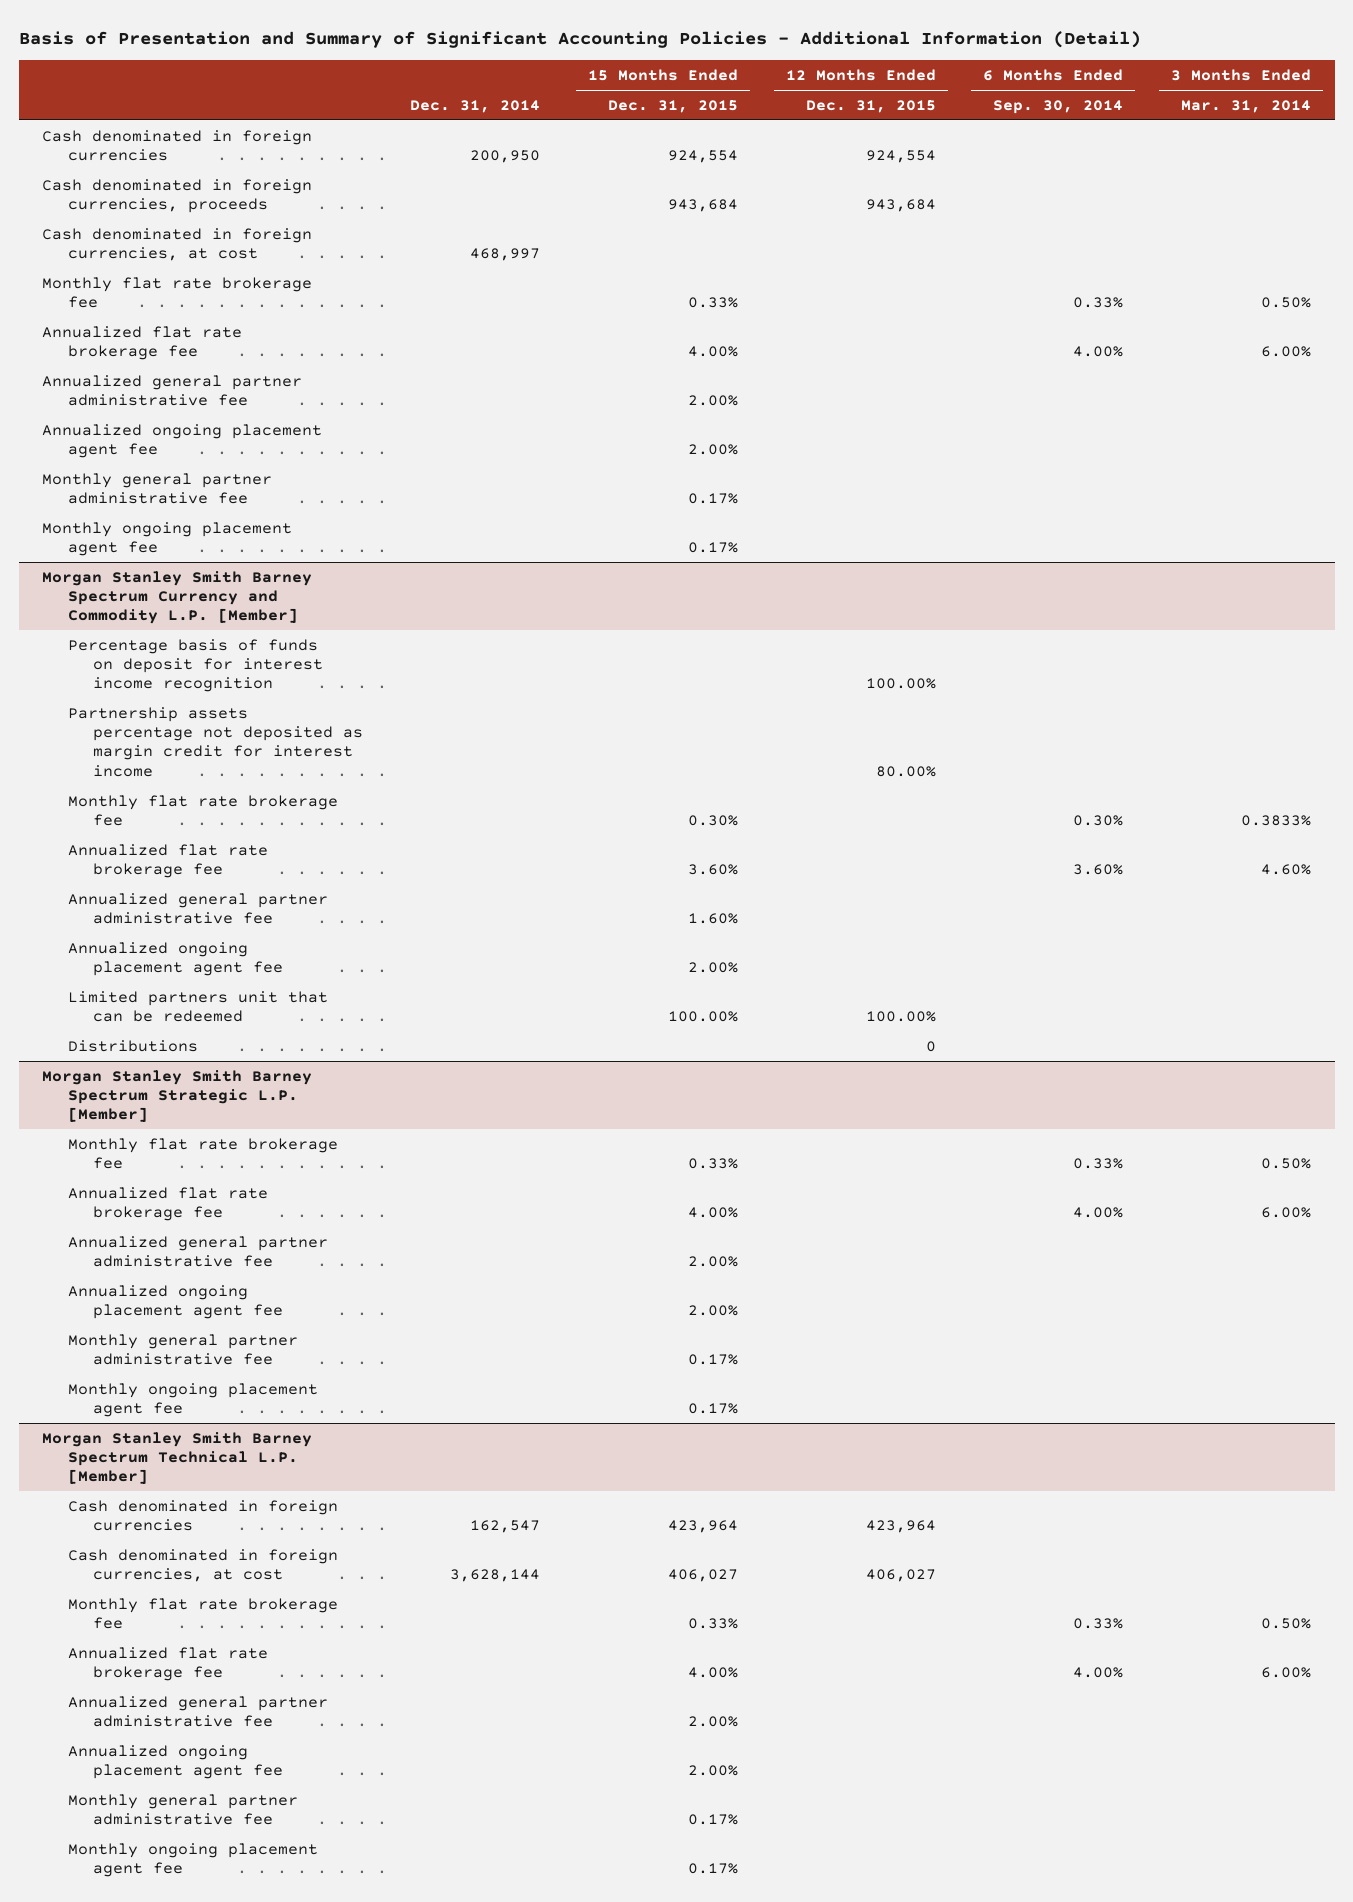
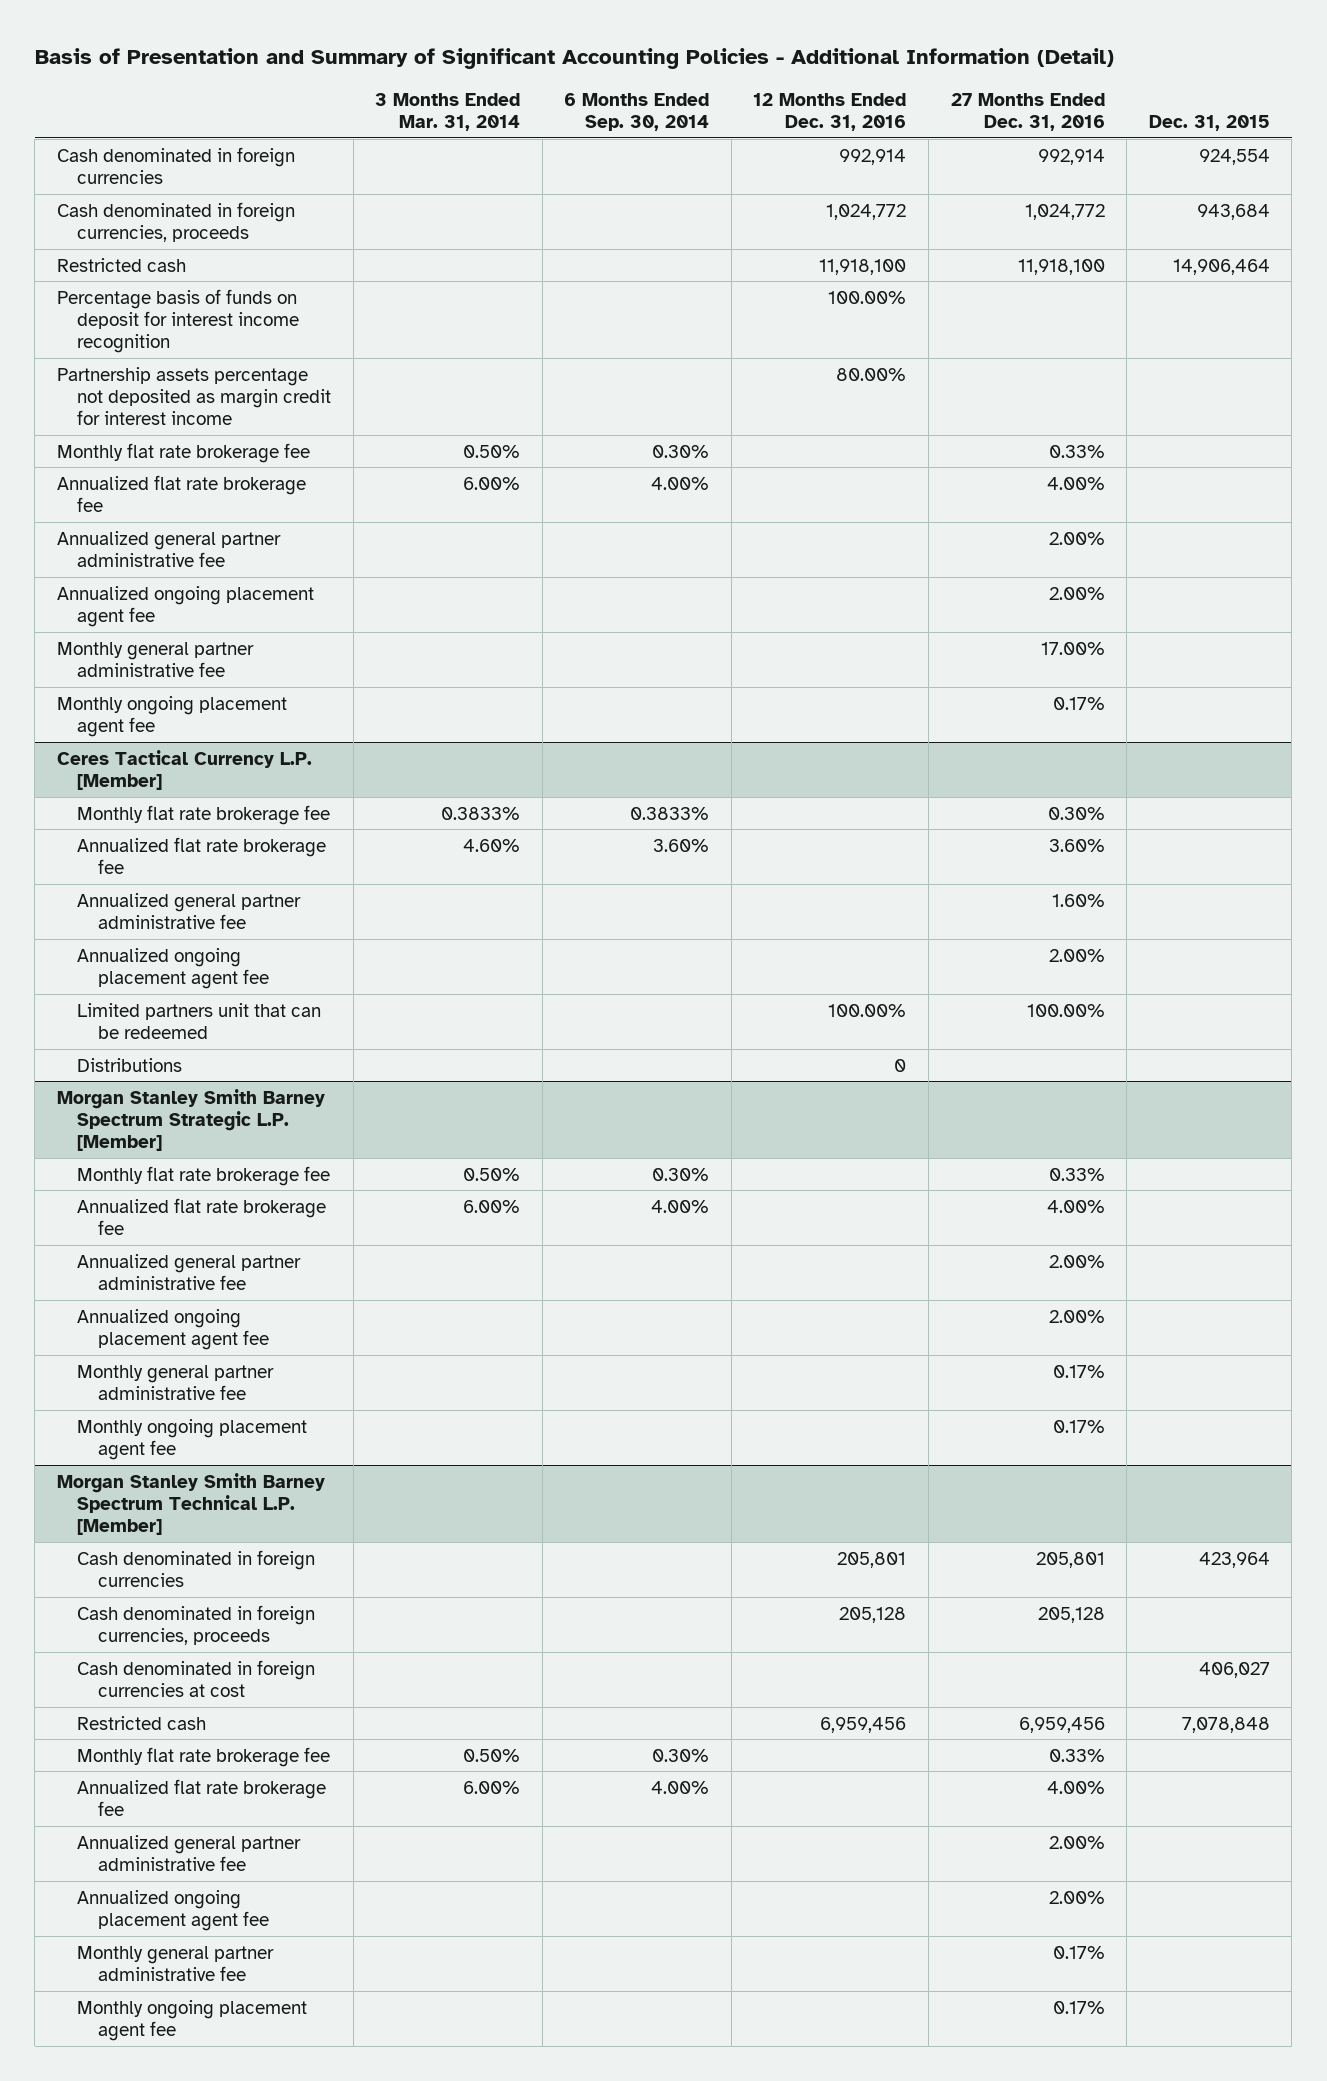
- | Dec. 31, 2014 | 15 Months Ended Dec. 31, 2015 | 12 Months Ended Dec. 31, 2015 | 6 Months Ended Sep. 30, 2014 | 3 Months Ended Mar. 31, 2014
+ | 3 Months Ended Mar. 31, 2014 | 6 Months Ended Sep. 30, 2014 | 12 Months Ended Dec. 31, 2016 | 27 Months Ended Dec. 31, 2016 | Dec. 31, 2015
- Cash denominated in foreign currencies, at cost | 468,997 | | | |
- Monthly flat rate brokerage fee | | 0.33% | | 0.33% | 0.50%
+ Restricted cash | | | 11,918,100 | 11,918,100 | 14,906,464
+ Percentage basis of funds on deposit for interest income recognition | | | 100.00% | |
+ Partnership assets percentage not deposited as margin credit for interest income | | | 80.00% | |
+ Monthly flat rate brokerage fee | 0.50% | 0.30% | | 0.33% |
- Morgan Stanley Smith Barney Spectrum Currency and Commodity L.P. [Member]
- Percentage basis of funds on deposit for interest income recognition | | | 100.00% | |
- Partnership assets percentage not deposited as margin credit for interest income | | | 80.00% | |
- Monthly flat rate brokerage fee | | 0.30% | | 0.30% | 0.3833%
+ Ceres Tactical Currency L.P. [Member]
+ Monthly flat rate brokerage fee | 0.3833% | 0.3833% | | 0.30% |
@ Morgan Stanley Smith Barney Spectrum Strategic L.P. [Member]
- Monthly flat rate brokerage fee | | 0.33% | | 0.33% | 0.50%
+ Monthly flat rate brokerage fee | 0.50% | 0.30% | | 0.33% |
@ Morgan Stanley Smith Barney Spectrum Technical L.P. [Member]
- Cash denominated in foreign currencies, at cost | 3,628,144 | 406,027 | 406,027 | |
- Monthly flat rate brokerage fee | | 0.33% | | 0.33% | 0.50%
+ Cash denominated in foreign currencies, proceeds | | | 205,128 | 205,128 |
+ Cash denominated in foreign currencies at cost | | | | | 406,027
+ Restricted cash | | | 6,959,456 | 6,959,456 | 7,078,848
+ Monthly flat rate brokerage fee | 0.50% | 0.30% | | 0.33% |

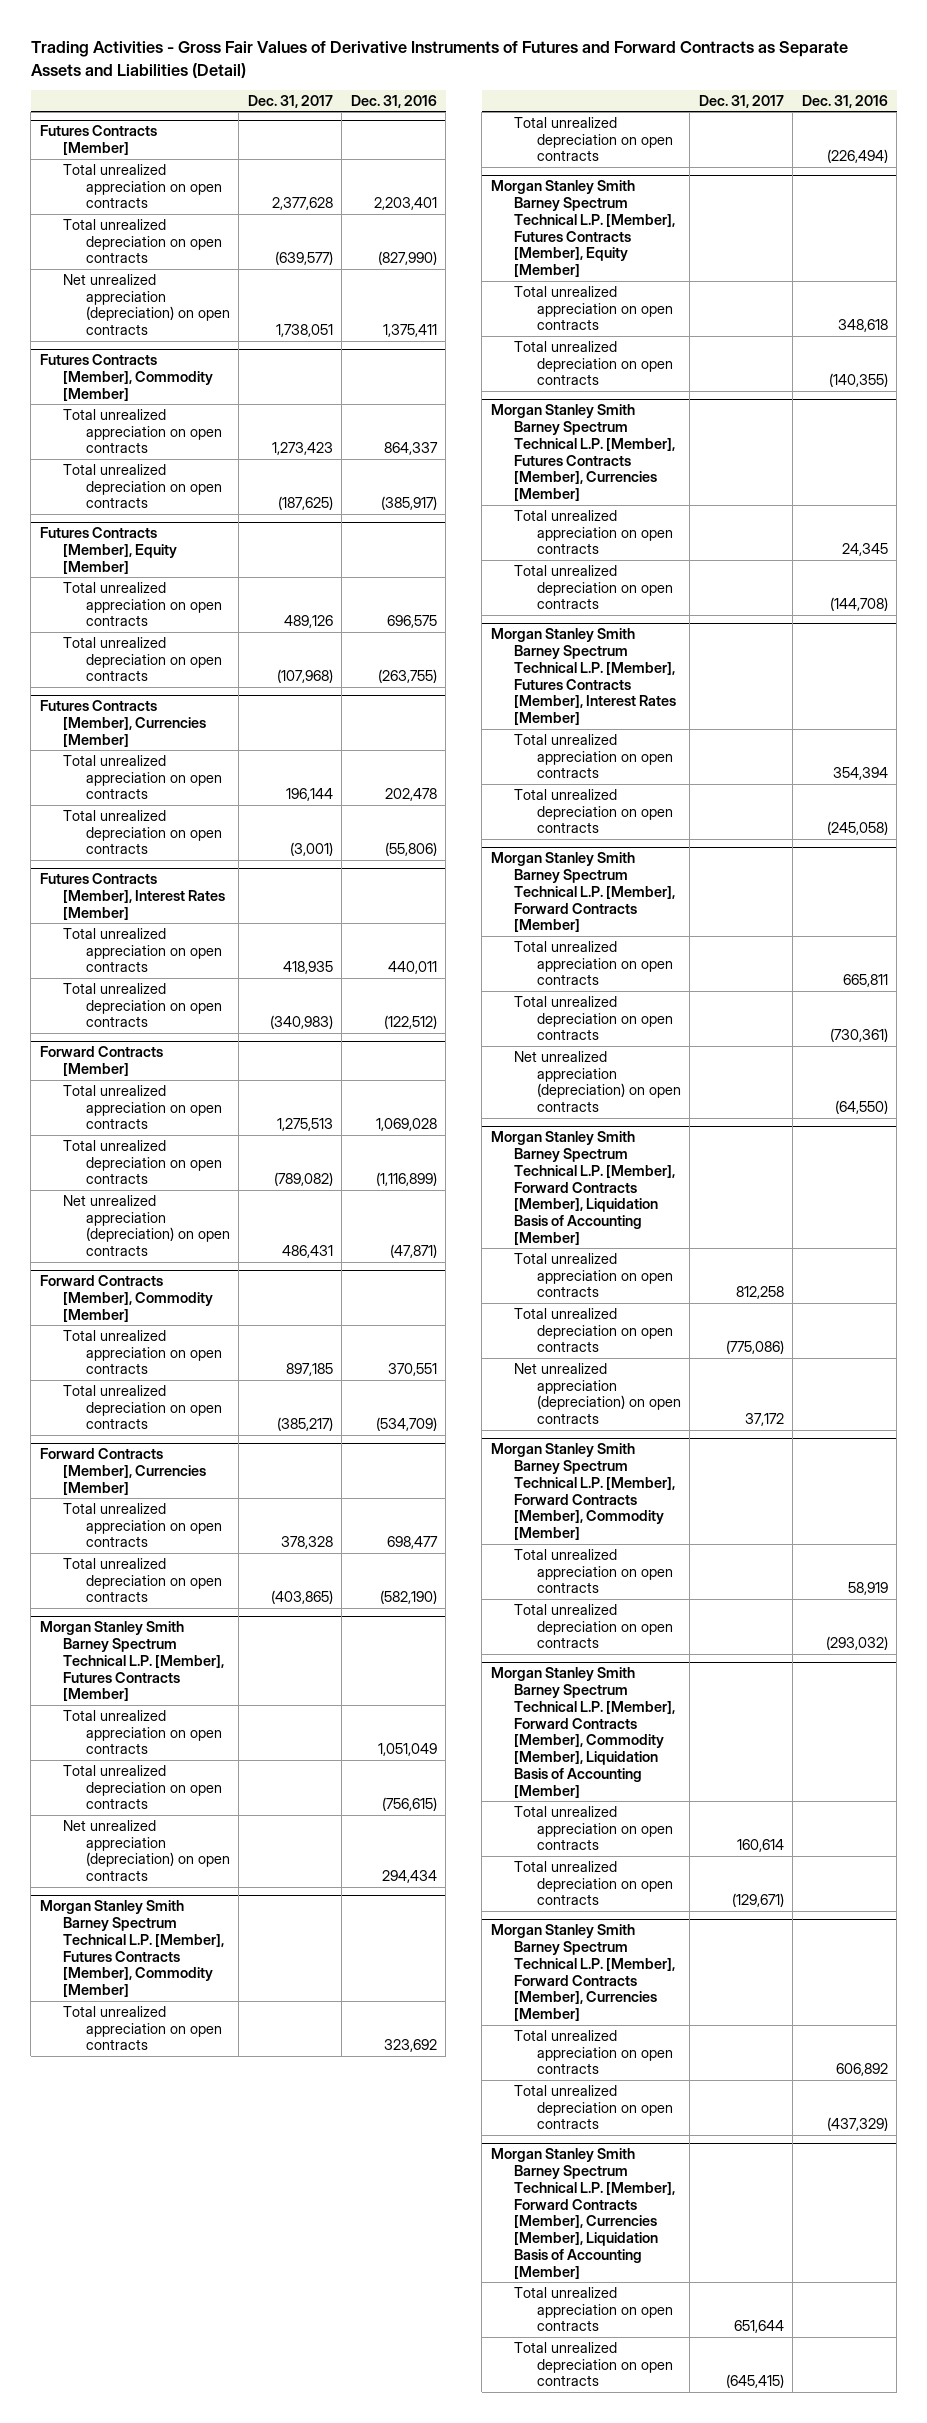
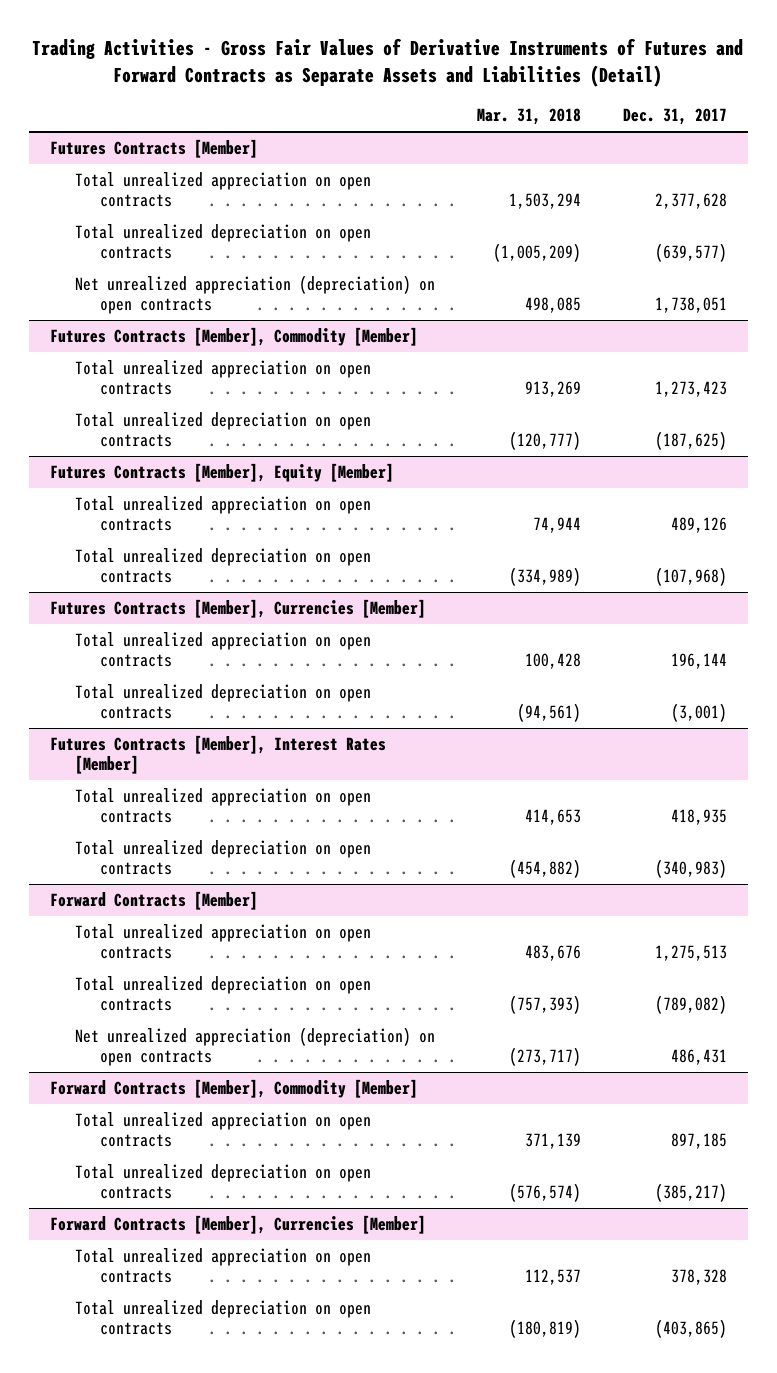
- | Dec. 31, 2017 | Dec. 31, 2016
+ | Mar. 31, 2018 | Dec. 31, 2017
- Morgan Stanley Smith Barney Spectrum Technical L.P. [Member], Futures Contracts [Member]
- Total unrealized appreciation on open contracts | | 1,051,049
- Total unrealized depreciation on open contracts | | (756,615)
- Net unrealized appreciation (depreciation) on open contracts | | 294,434
- Morgan Stanley Smith Barney Spectrum Technical L.P. [Member], Futures Contracts [Member], Commodity [Member]
- Total unrealized appreciation on open contracts | | 323,692
- Total unrealized depreciation on open contracts | | (226,494)
- Morgan Stanley Smith Barney Spectrum Technical L.P. [Member], Futures Contracts [Member], Equity [Member]
- Total unrealized appreciation on open contracts | | 348,618
- Total unrealized depreciation on open contracts | | (140,355)
- Morgan Stanley Smith Barney Spectrum Technical L.P. [Member], Futures Contracts [Member], Currencies [Member]
- Total unrealized appreciation on open contracts | | 24,345
- Total unrealized depreciation on open contracts | | (144,708)
- Morgan Stanley Smith Barney Spectrum Technical L.P. [Member], Futures Contracts [Member], Interest Rates [Member]
- Total unrealized appreciation on open contracts | | 354,394
- Total unrealized depreciation on open contracts | | (245,058)
- Morgan Stanley Smith Barney Spectrum Technical L.P. [Member], Forward Contracts [Member]
- Total unrealized appreciation on open contracts | | 665,811
- Total unrealized depreciation on open contracts | | (730,361)
- Net unrealized appreciation (depreciation) on open contracts | | (64,550)
- Morgan Stanley Smith Barney Spectrum Technical L.P. [Member], Forward Contracts [Member], Liquidation Basis of Accounting [Member]
- Total unrealized appreciation on open contracts | 812,258 |
- Total unrealized depreciation on open contracts | (775,086) |
- Net unrealized appreciation (depreciation) on open contracts | 37,172 |
- Morgan Stanley Smith Barney Spectrum Technical L.P. [Member], Forward Contracts [Member], Commodity [Member]
- Total unrealized appreciation on open contracts | | 58,919
- Total unrealized depreciation on open contracts | | (293,032)
- Morgan Stanley Smith Barney Spectrum Technical L.P. [Member], Forward Contracts [Member], Commodity [Member], Liquidation Basis of Accounting [Member]
- Total unrealized appreciation on open contracts | 160,614 |
- Total unrealized depreciation on open contracts | (129,671) |
- Morgan Stanley Smith Barney Spectrum Technical L.P. [Member], Forward Contracts [Member], Currencies [Member]
- Total unrealized appreciation on open contracts | | 606,892
- Total unrealized depreciation on open contracts | | (437,329)
- Morgan Stanley Smith Barney Spectrum Technical L.P. [Member], Forward Contracts [Member], Currencies [Member], Liquidation Basis of Accounting [Member]
- Total unrealized appreciation on open contracts | 651,644 |
- Total unrealized depreciation on open contracts | (645,415) |

